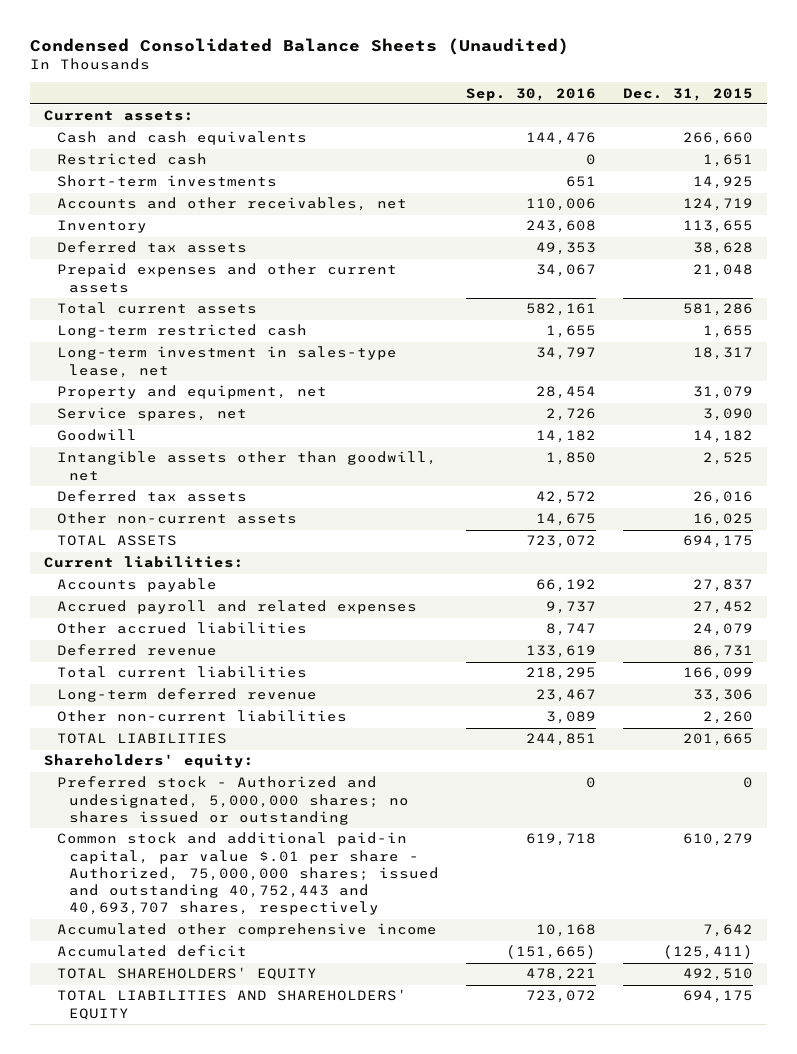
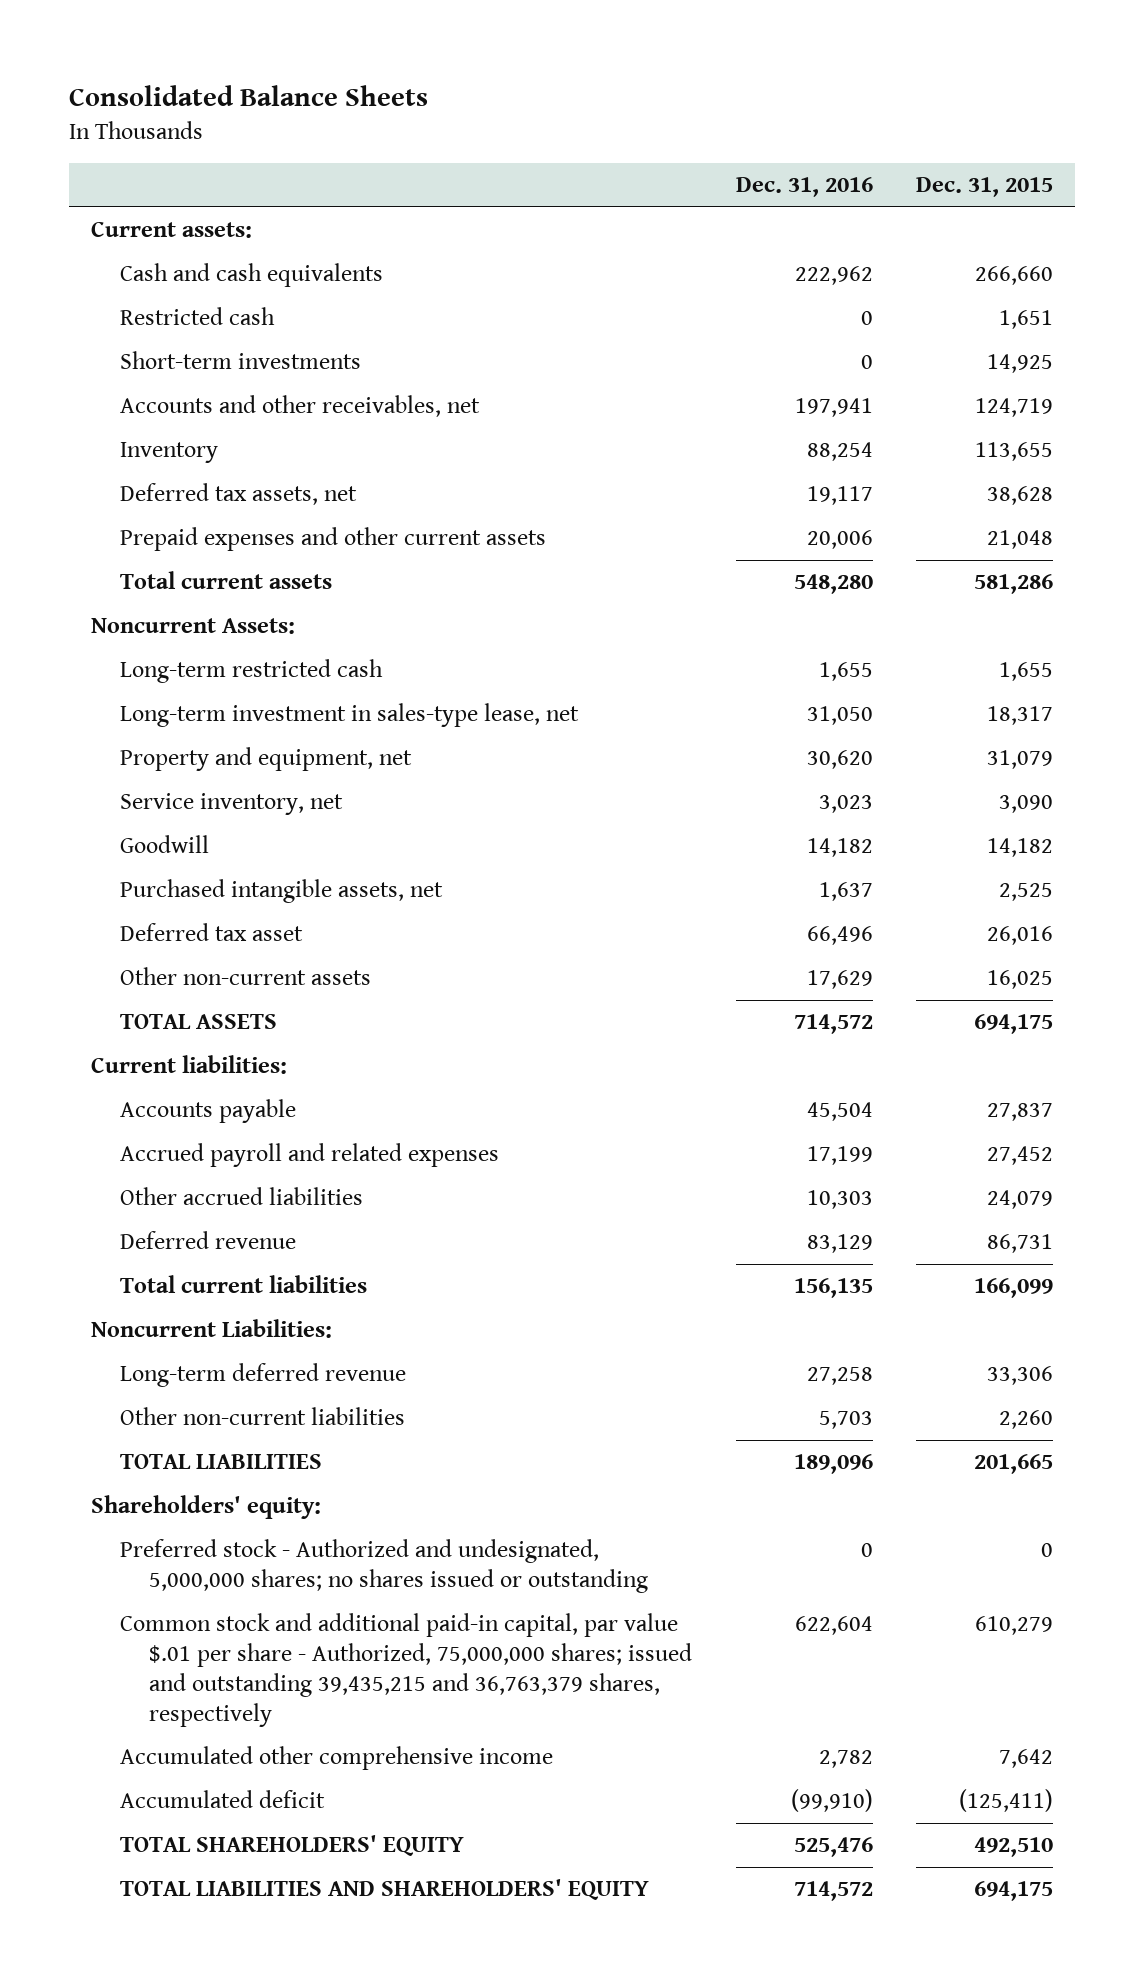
- Condensed Consolidated Balance Sheets (Unaudited)
+ Consolidated Balance Sheets
- | Sep. 30, 2016 | Dec. 31, 2015
+ | Dec. 31, 2016 | Dec. 31, 2015
- Deferred tax assets | 49,353 | 38,628
+ Deferred tax assets, net | 19,117 | 38,628
+ Noncurrent Assets:
- Service spares, net | 2,726 | 3,090
+ Service inventory, net | 3,023 | 3,090
- Intangible assets other than goodwill, net | 1,850 | 2,525
- Deferred tax assets | 42,572 | 26,016
+ Purchased intangible assets, net | 1,637 | 2,525
+ Deferred tax asset | 66,496 | 26,016
+ Noncurrent Liabilities:
- Common stock and additional paid-in capital, par value $.01 per share - Authorized, 75,000,000 shares; issued and outstanding 40,752,443 and 40,693,707 shares, respectively | 619,718 | 610,279
+ Common stock and additional paid-in capital, par value $.01 per share - Authorized, 75,000,000 shares; issued and outstanding 39,435,215 and 36,763,379 shares, respectively | 622,604 | 610,279

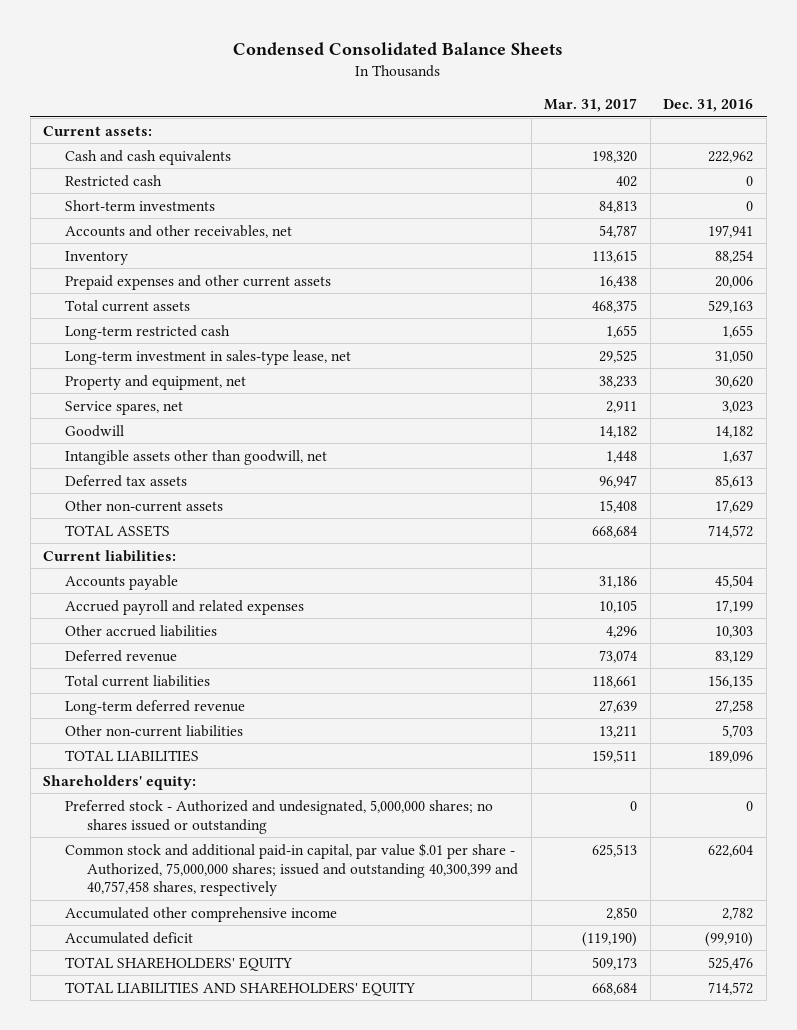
- Consolidated Balance Sheets
+ Condensed Consolidated Balance Sheets
- | Dec. 31, 2016 | Dec. 31, 2015
+ | Mar. 31, 2017 | Dec. 31, 2016
- Deferred tax assets, net | 19,117 | 38,628
- Total current assets | 548,280 | 581,286
- Noncurrent Assets:
+ Total current assets | 468,375 | 529,163
- Service inventory, net | 3,023 | 3,090
+ Service spares, net | 2,911 | 3,023
- Purchased intangible assets, net | 1,637 | 2,525
- Deferred tax asset | 66,496 | 26,016
+ Intangible assets other than goodwill, net | 1,448 | 1,637
+ Deferred tax assets | 96,947 | 85,613
- Noncurrent Liabilities:
- Common stock and additional paid-in capital, par value $.01 per share - Authorized, 75,000,000 shares; issued and outstanding 39,435,215 and 36,763,379 shares, respectively | 622,604 | 610,279
+ Common stock and additional paid-in capital, par value $.01 per share - Authorized, 75,000,000 shares; issued and outstanding 40,300,399 and 40,757,458 shares, respectively | 625,513 | 622,604

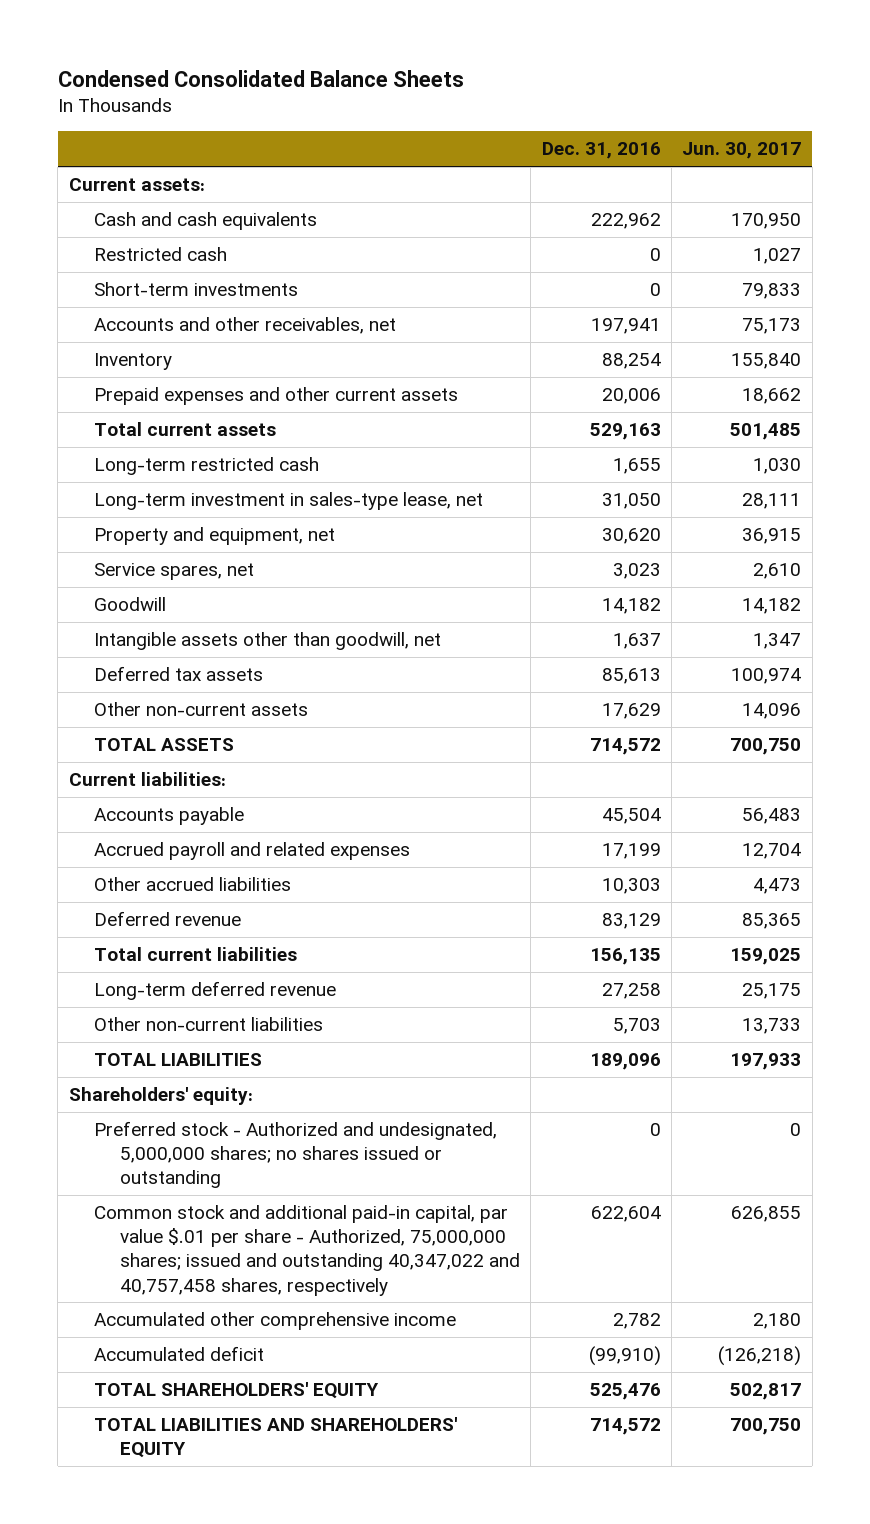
- | Mar. 31, 2017 | Dec. 31, 2016
+ | Dec. 31, 2016 | Jun. 30, 2017
- Common stock and additional paid-in capital, par value $.01 per share - Authorized, 75,000,000 shares; issued and outstanding 40,300,399 and 40,757,458 shares, respectively | 625,513 | 622,604
+ Common stock and additional paid-in capital, par value $.01 per share - Authorized, 75,000,000 shares; issued and outstanding 40,347,022 and 40,757,458 shares, respectively | 622,604 | 626,855

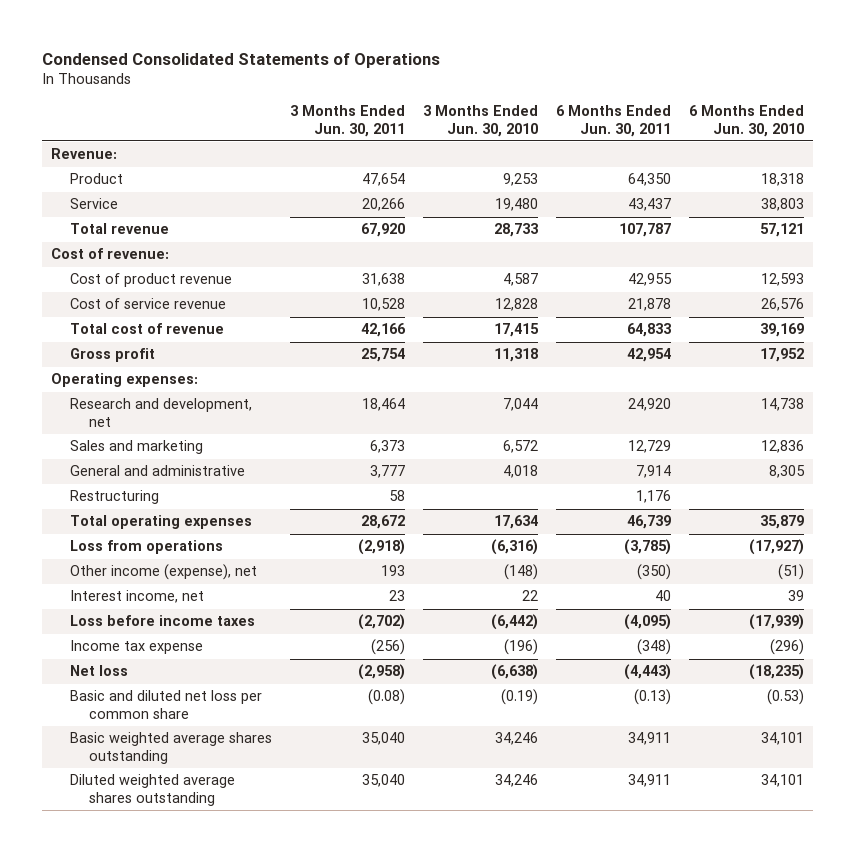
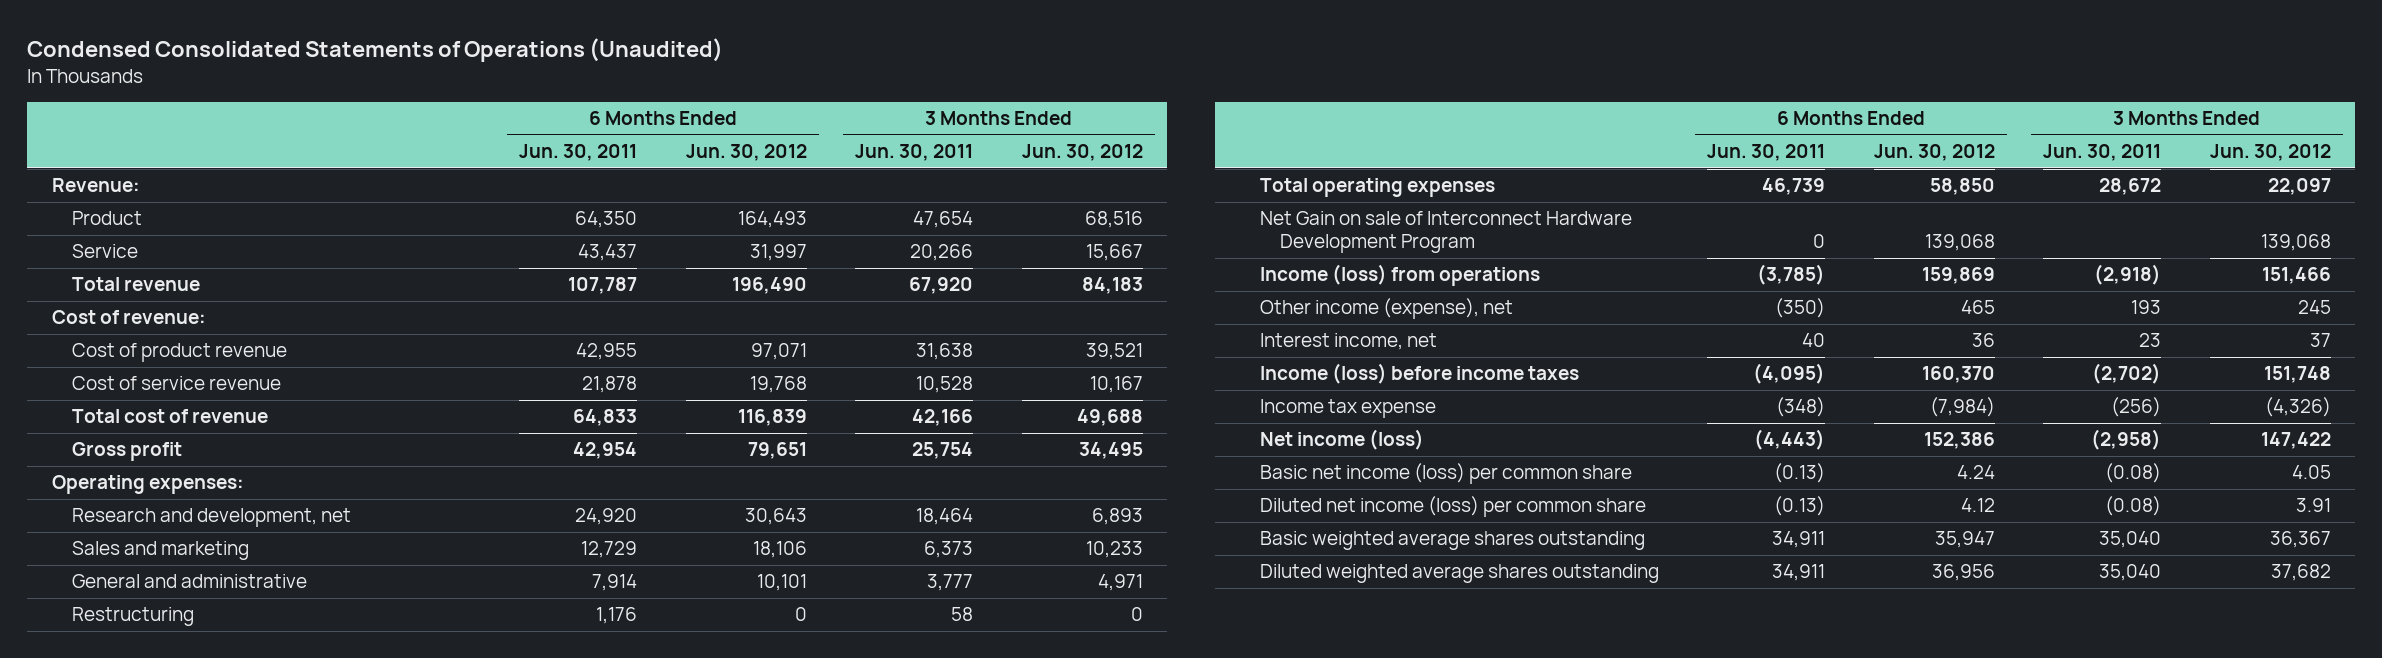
- Condensed Consolidated Statements of Operations
+ Condensed Consolidated Statements of Operations (Unaudited)
- | 3 Months Ended Jun. 30, 2011 | 3 Months Ended Jun. 30, 2010 | 6 Months Ended Jun. 30, 2011 | 6 Months Ended Jun. 30, 2010
+ | 6 Months Ended Jun. 30, 2011 | 6 Months Ended Jun. 30, 2012 | 3 Months Ended Jun. 30, 2011 | 3 Months Ended Jun. 30, 2012
- Loss from operations | (2,918) | (6,316) | (3,785) | (17,927)
+ Net Gain on sale of Interconnect Hardware Development Program | 0 | 139,068 | | 139,068
+ Income (loss) from operations | (3,785) | 159,869 | (2,918) | 151,466
- Loss before income taxes | (2,702) | (6,442) | (4,095) | (17,939)
+ Income (loss) before income taxes | (4,095) | 160,370 | (2,702) | 151,748
- Net loss | (2,958) | (6,638) | (4,443) | (18,235)
- Basic and diluted net loss per common share | (0.08) | (0.19) | (0.13) | (0.53)
+ Net income (loss) | (4,443) | 152,386 | (2,958) | 147,422
+ Basic net income (loss) per common share | (0.13) | 4.24 | (0.08) | 4.05
+ Diluted net income (loss) per common share | (0.13) | 4.12 | (0.08) | 3.91

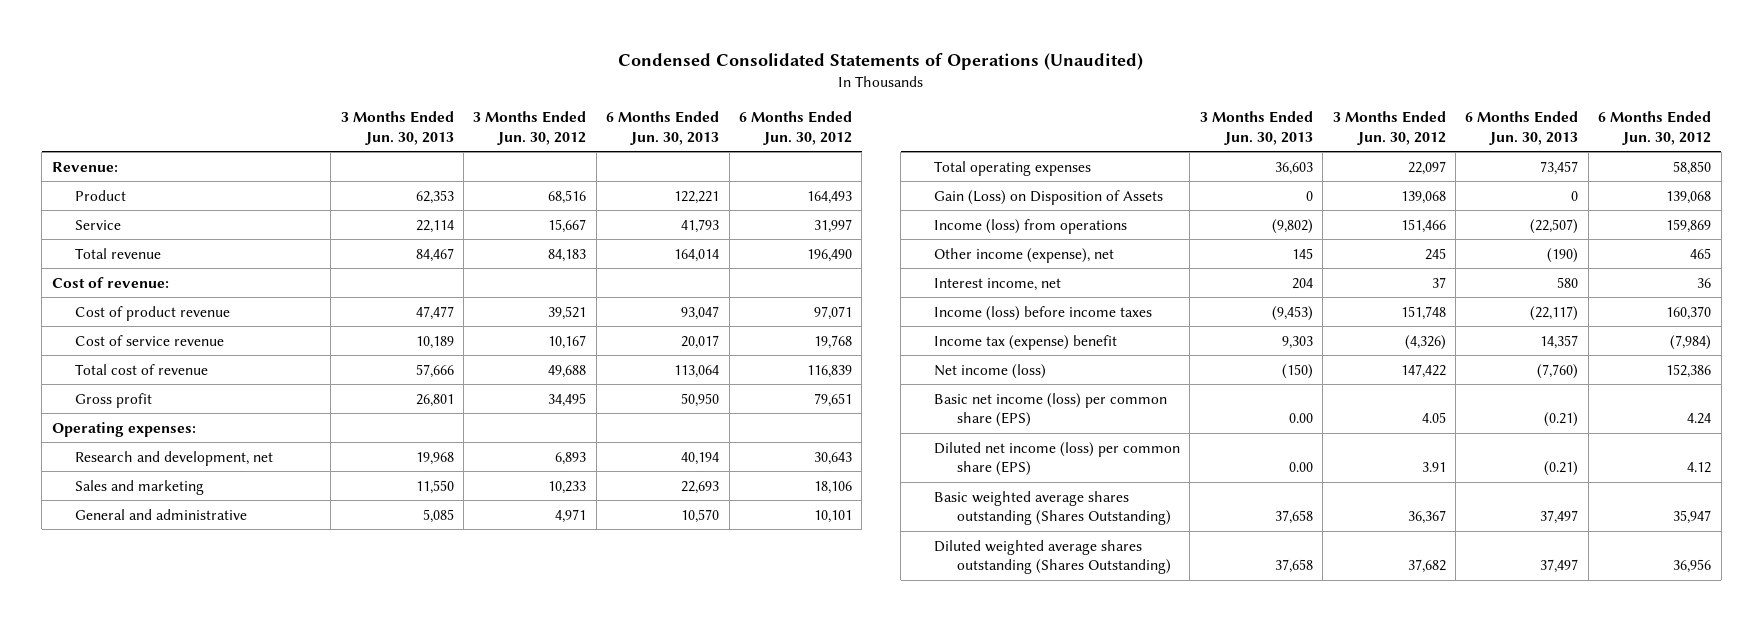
- | 6 Months Ended Jun. 30, 2011 | 6 Months Ended Jun. 30, 2012 | 3 Months Ended Jun. 30, 2011 | 3 Months Ended Jun. 30, 2012
+ | 3 Months Ended Jun. 30, 2013 | 3 Months Ended Jun. 30, 2012 | 6 Months Ended Jun. 30, 2013 | 6 Months Ended Jun. 30, 2012
- Restructuring | 1,176 | 0 | 58 | 0
- Net Gain on sale of Interconnect Hardware Development Program | 0 | 139,068 | | 139,068
+ Gain (Loss) on Disposition of Assets | 0 | 139,068 | 0 | 139,068
- Income tax expense | (348) | (7,984) | (256) | (4,326)
+ Income tax (expense) benefit | 9,303 | (4,326) | 14,357 | (7,984)
- Basic net income (loss) per common share | (0.13) | 4.24 | (0.08) | 4.05
- Diluted net income (loss) per common share | (0.13) | 4.12 | (0.08) | 3.91
- Basic weighted average shares outstanding | 34,911 | 35,947 | 35,040 | 36,367
- Diluted weighted average shares outstanding | 34,911 | 36,956 | 35,040 | 37,682
+ Basic net income (loss) per common share (EPS) | 0.00 | 4.05 | (0.21) | 4.24
+ Diluted net income (loss) per common share (EPS) | 0.00 | 3.91 | (0.21) | 4.12
+ Basic weighted average shares outstanding (Shares Outstanding) | 37,658 | 36,367 | 37,497 | 35,947
+ Diluted weighted average shares outstanding (Shares Outstanding) | 37,658 | 37,682 | 37,497 | 36,956

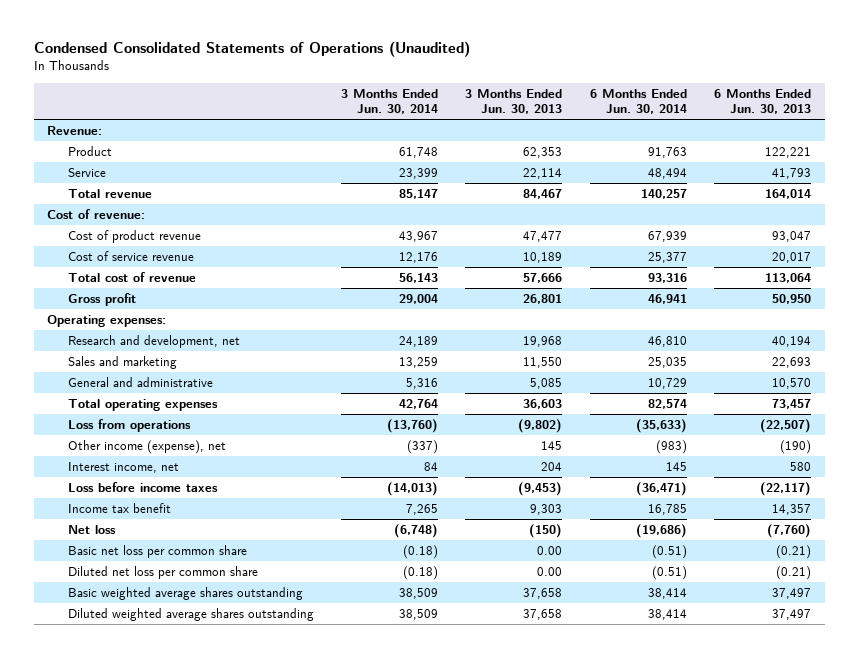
- | 3 Months Ended Jun. 30, 2013 | 3 Months Ended Jun. 30, 2012 | 6 Months Ended Jun. 30, 2013 | 6 Months Ended Jun. 30, 2012
+ | 3 Months Ended Jun. 30, 2014 | 3 Months Ended Jun. 30, 2013 | 6 Months Ended Jun. 30, 2014 | 6 Months Ended Jun. 30, 2013
- Gain (Loss) on Disposition of Assets | 0 | 139,068 | 0 | 139,068
- Income (loss) from operations | (9,802) | 151,466 | (22,507) | 159,869
+ Loss from operations | (13,760) | (9,802) | (35,633) | (22,507)
- Income (loss) before income taxes | (9,453) | 151,748 | (22,117) | 160,370
- Income tax (expense) benefit | 9,303 | (4,326) | 14,357 | (7,984)
- Net income (loss) | (150) | 147,422 | (7,760) | 152,386
- Basic net income (loss) per common share (EPS) | 0.00 | 4.05 | (0.21) | 4.24
- Diluted net income (loss) per common share (EPS) | 0.00 | 3.91 | (0.21) | 4.12
- Basic weighted average shares outstanding (Shares Outstanding) | 37,658 | 36,367 | 37,497 | 35,947
- Diluted weighted average shares outstanding (Shares Outstanding) | 37,658 | 37,682 | 37,497 | 36,956
+ Loss before income taxes | (14,013) | (9,453) | (36,471) | (22,117)
+ Income tax benefit | 7,265 | 9,303 | 16,785 | 14,357
+ Net loss | (6,748) | (150) | (19,686) | (7,760)
+ Basic net loss per common share | (0.18) | 0.00 | (0.51) | (0.21)
+ Diluted net loss per common share | (0.18) | 0.00 | (0.51) | (0.21)
+ Basic weighted average shares outstanding | 38,509 | 37,658 | 38,414 | 37,497
+ Diluted weighted average shares outstanding | 38,509 | 37,658 | 38,414 | 37,497

